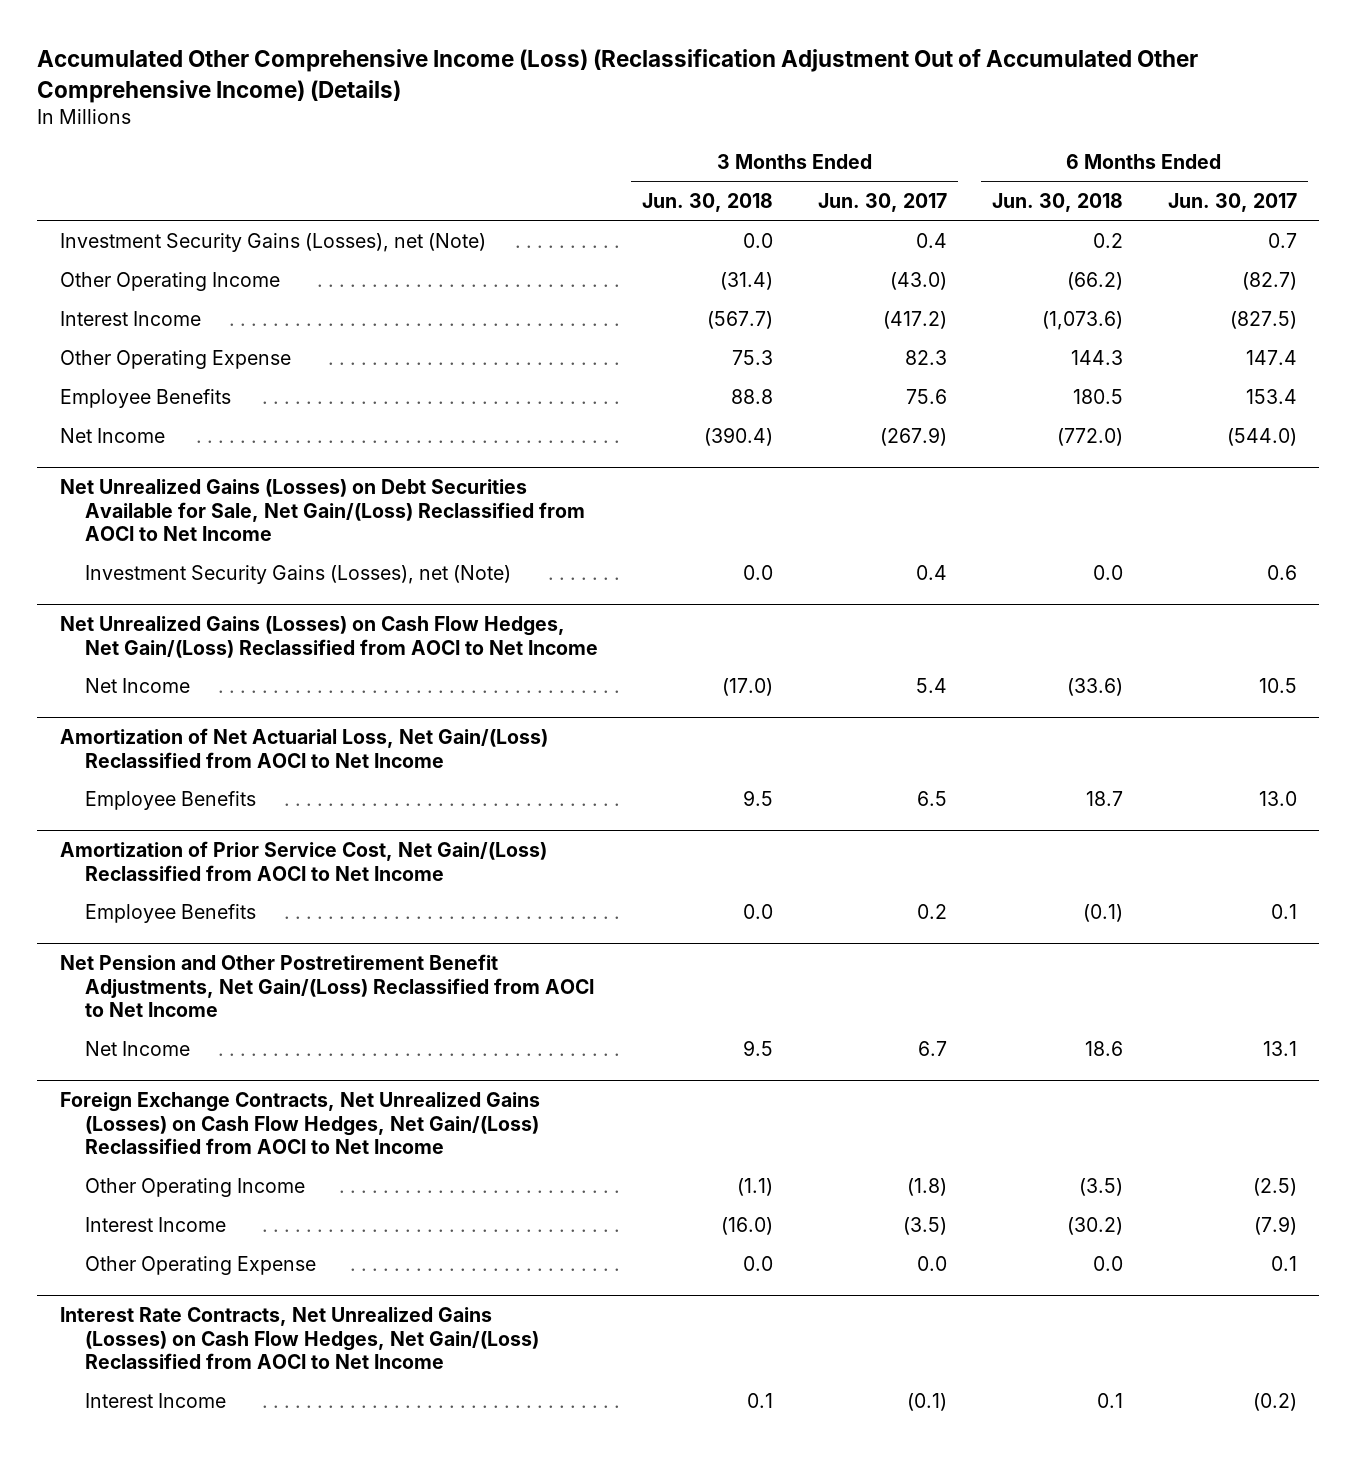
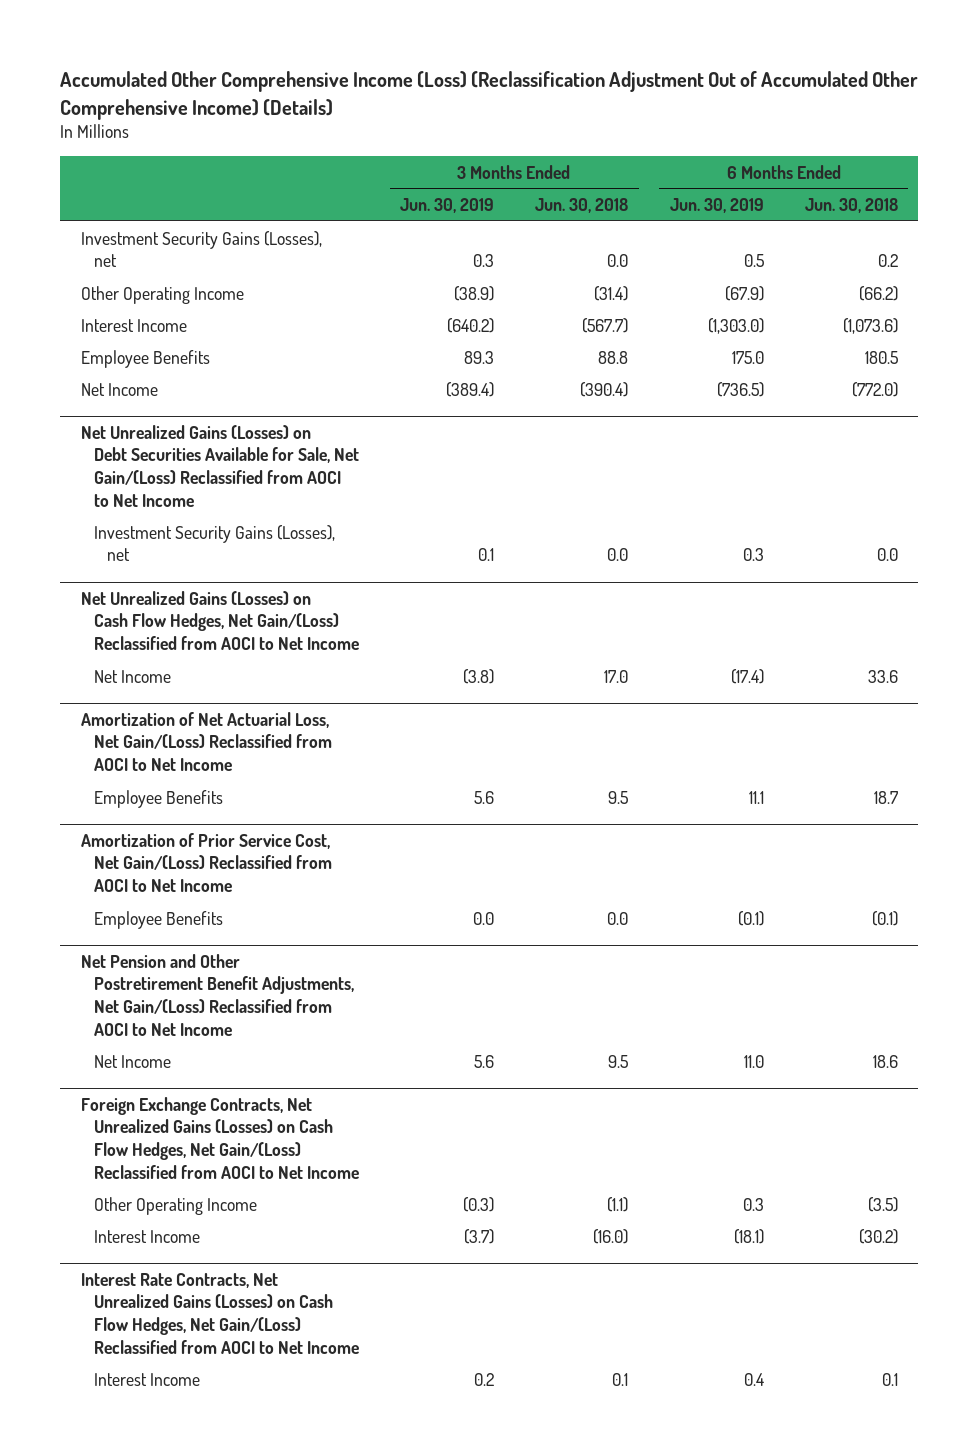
- | 3 Months Ended Jun. 30, 2018 | 3 Months Ended Jun. 30, 2017 | 6 Months Ended Jun. 30, 2018 | 6 Months Ended Jun. 30, 2017
+ | 3 Months Ended Jun. 30, 2019 | 3 Months Ended Jun. 30, 2018 | 6 Months Ended Jun. 30, 2019 | 6 Months Ended Jun. 30, 2018
- Investment Security Gains (Losses), net (Note) | 0.0 | 0.4 | 0.2 | 0.7
+ Investment Security Gains (Losses), net | 0.3 | 0.0 | 0.5 | 0.2
- Other Operating Expense | 75.3 | 82.3 | 144.3 | 147.4
@ Net Unrealized Gains (Losses) on Debt Securities Available for Sale, Net Gain/(Loss) Reclassified from AOCI to Net Income
- Investment Security Gains (Losses), net (Note) | 0.0 | 0.4 | 0.0 | 0.6
+ Investment Security Gains (Losses), net | 0.1 | 0.0 | 0.3 | 0.0
@ Net Unrealized Gains (Losses) on Cash Flow Hedges, Net Gain/(Loss) Reclassified from AOCI to Net Income
- Net Income | (17.0) | 5.4 | (33.6) | 10.5
+ Net Income | (3.8) | 17.0 | (17.4) | 33.6
@ Foreign Exchange Contracts, Net Unrealized Gains (Losses) on Cash Flow Hedges, Net Gain/(Loss) Reclassified from AOCI to Net Income
- Other Operating Expense | 0.0 | 0.0 | 0.0 | 0.1

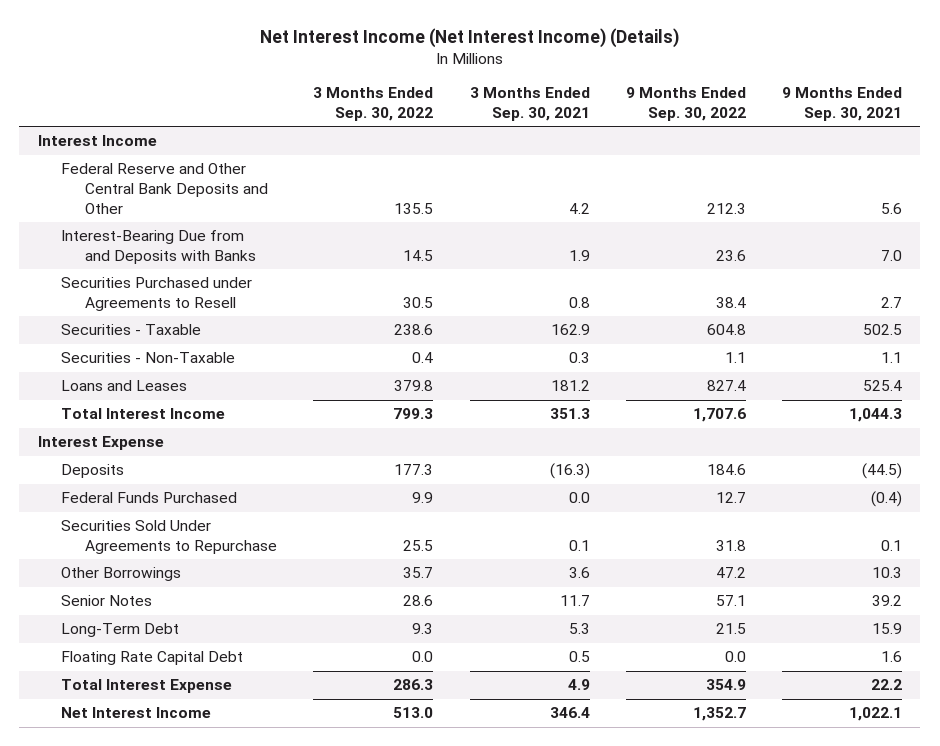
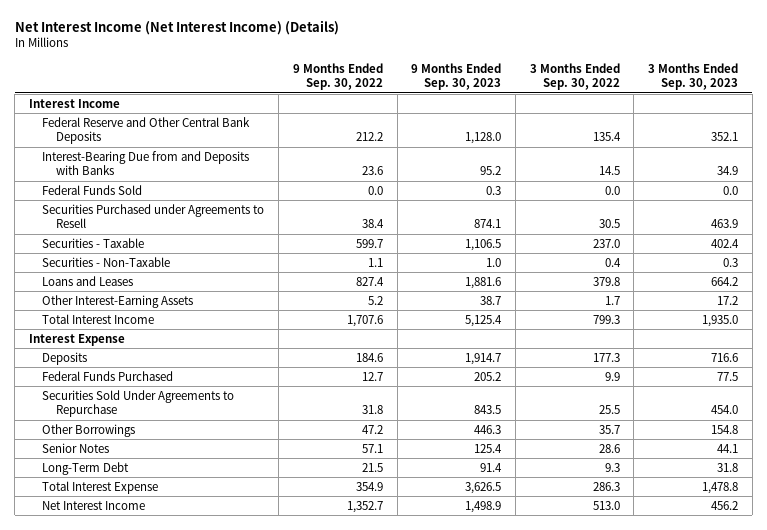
- | 3 Months Ended Sep. 30, 2022 | 3 Months Ended Sep. 30, 2021 | 9 Months Ended Sep. 30, 2022 | 9 Months Ended Sep. 30, 2021
+ | 9 Months Ended Sep. 30, 2022 | 9 Months Ended Sep. 30, 2023 | 3 Months Ended Sep. 30, 2022 | 3 Months Ended Sep. 30, 2023
- Federal Reserve and Other Central Bank Deposits and Other | 135.5 | 4.2 | 212.3 | 5.6
+ Federal Reserve and Other Central Bank Deposits | 212.2 | 1,128.0 | 135.4 | 352.1
+ Federal Funds Sold | 0.0 | 0.3 | 0.0 | 0.0
- Securities - Taxable | 238.6 | 162.9 | 604.8 | 502.5
+ Securities - Taxable | 599.7 | 1,106.5 | 237.0 | 402.4
+ Other Interest-Earning Assets | 5.2 | 38.7 | 1.7 | 17.2
- Floating Rate Capital Debt | 0.0 | 0.5 | 0.0 | 1.6

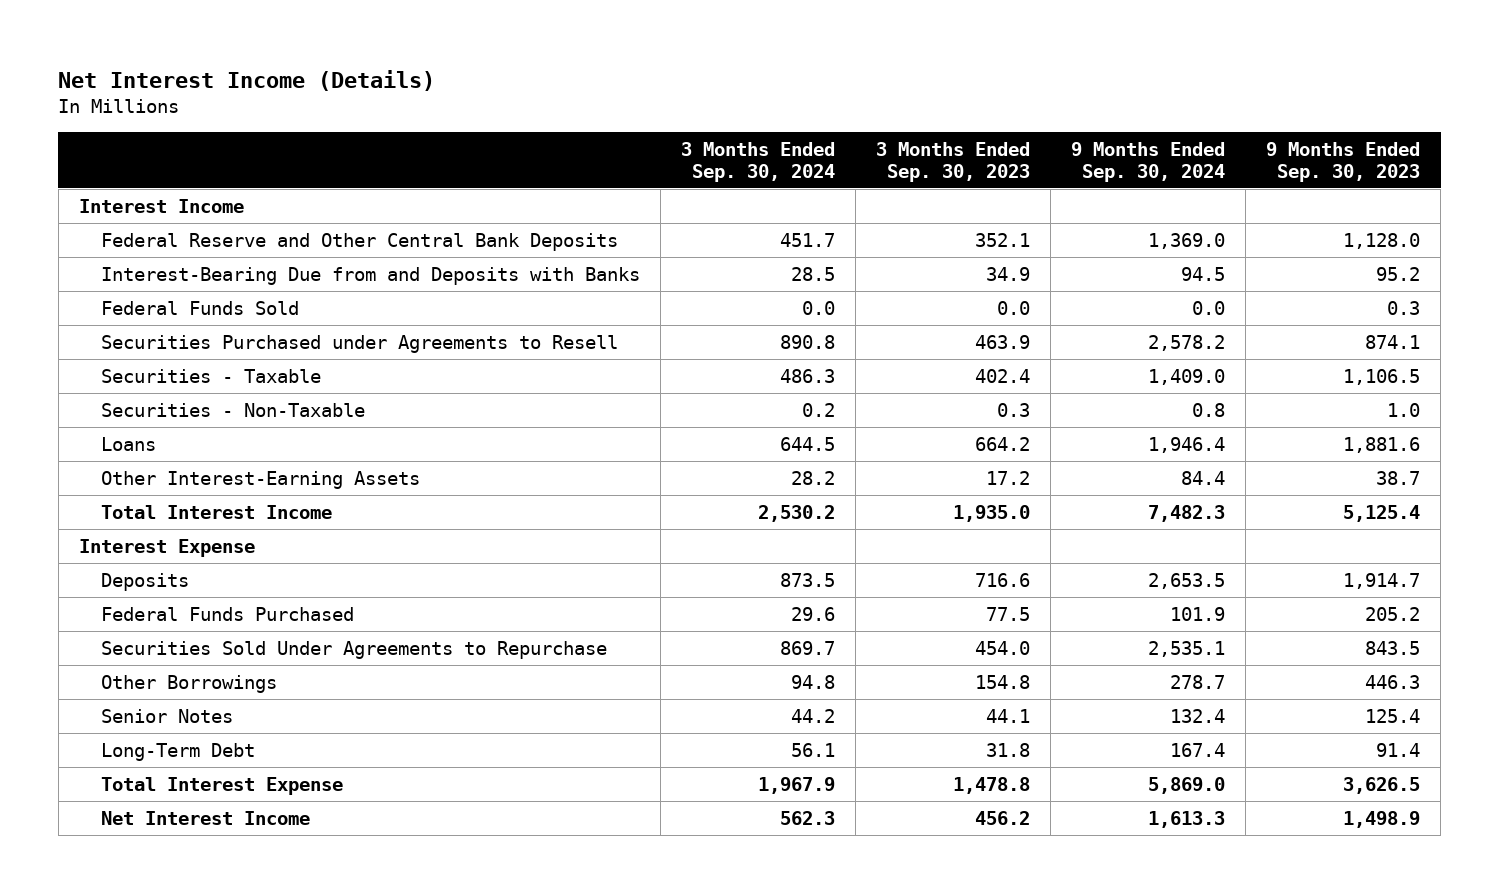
- Net Interest Income (Net Interest Income) (Details)
+ Net Interest Income (Details)
- | 9 Months Ended Sep. 30, 2022 | 9 Months Ended Sep. 30, 2023 | 3 Months Ended Sep. 30, 2022 | 3 Months Ended Sep. 30, 2023
+ | 3 Months Ended Sep. 30, 2024 | 3 Months Ended Sep. 30, 2023 | 9 Months Ended Sep. 30, 2024 | 9 Months Ended Sep. 30, 2023
- Loans and Leases | 827.4 | 1,881.6 | 379.8 | 664.2
+ Loans | 644.5 | 664.2 | 1,946.4 | 1,881.6

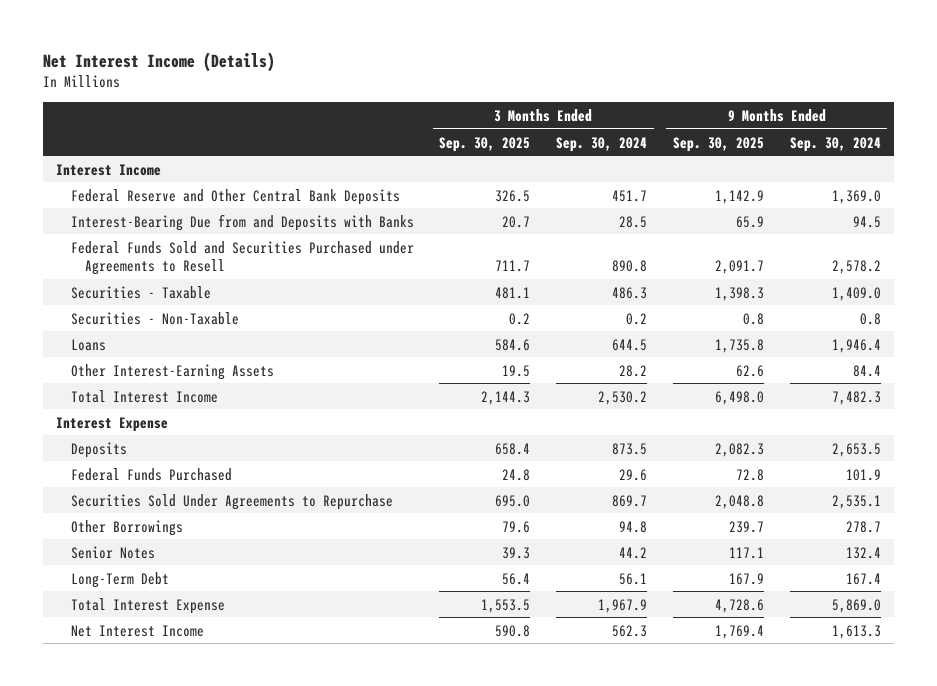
- | 3 Months Ended Sep. 30, 2024 | 3 Months Ended Sep. 30, 2023 | 9 Months Ended Sep. 30, 2024 | 9 Months Ended Sep. 30, 2023
+ | 3 Months Ended Sep. 30, 2025 | 3 Months Ended Sep. 30, 2024 | 9 Months Ended Sep. 30, 2025 | 9 Months Ended Sep. 30, 2024
- Federal Funds Sold | 0.0 | 0.0 | 0.0 | 0.3
- Securities Purchased under Agreements to Resell | 890.8 | 463.9 | 2,578.2 | 874.1
+ Federal Funds Sold and Securities Purchased under Agreements to Resell | 711.7 | 890.8 | 2,091.7 | 2,578.2

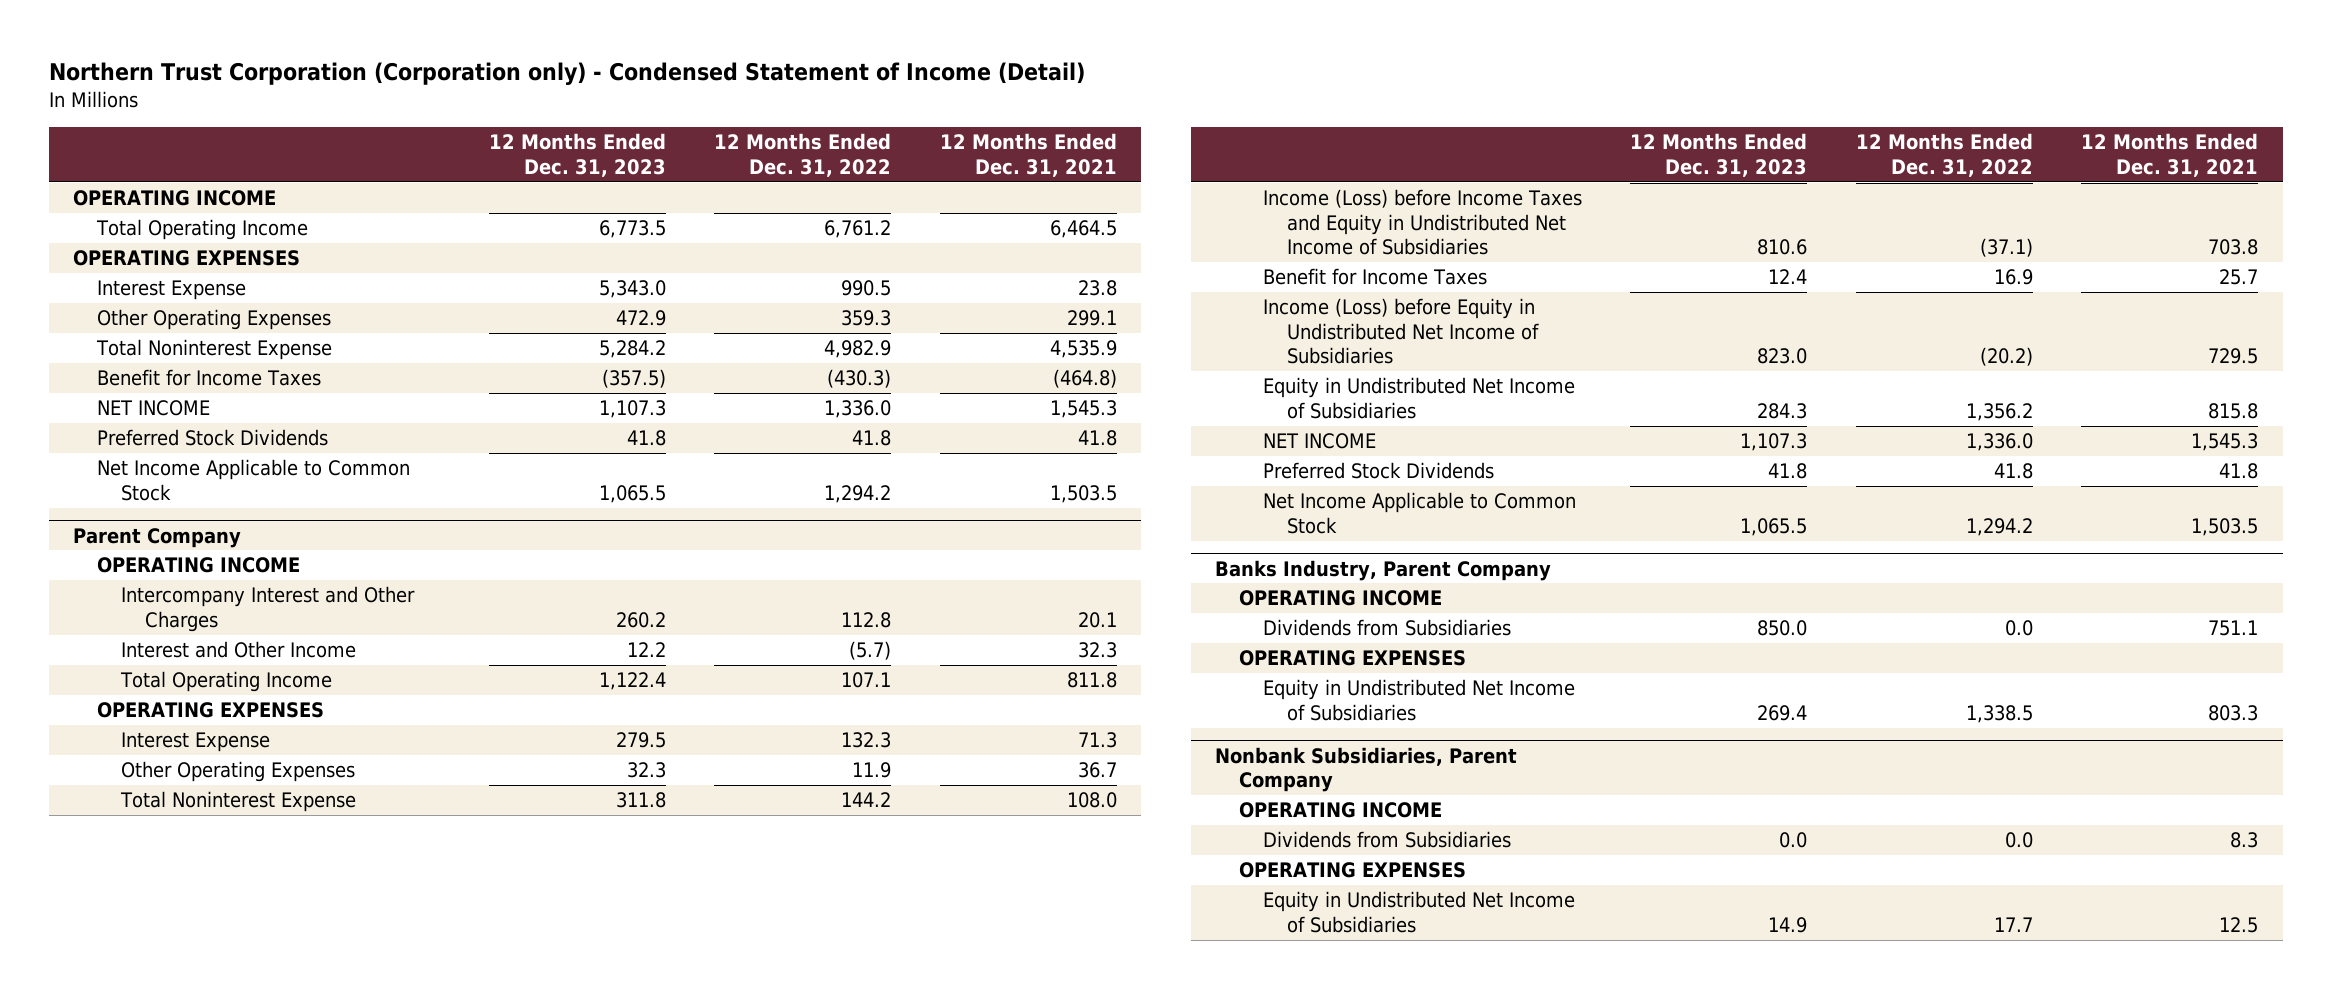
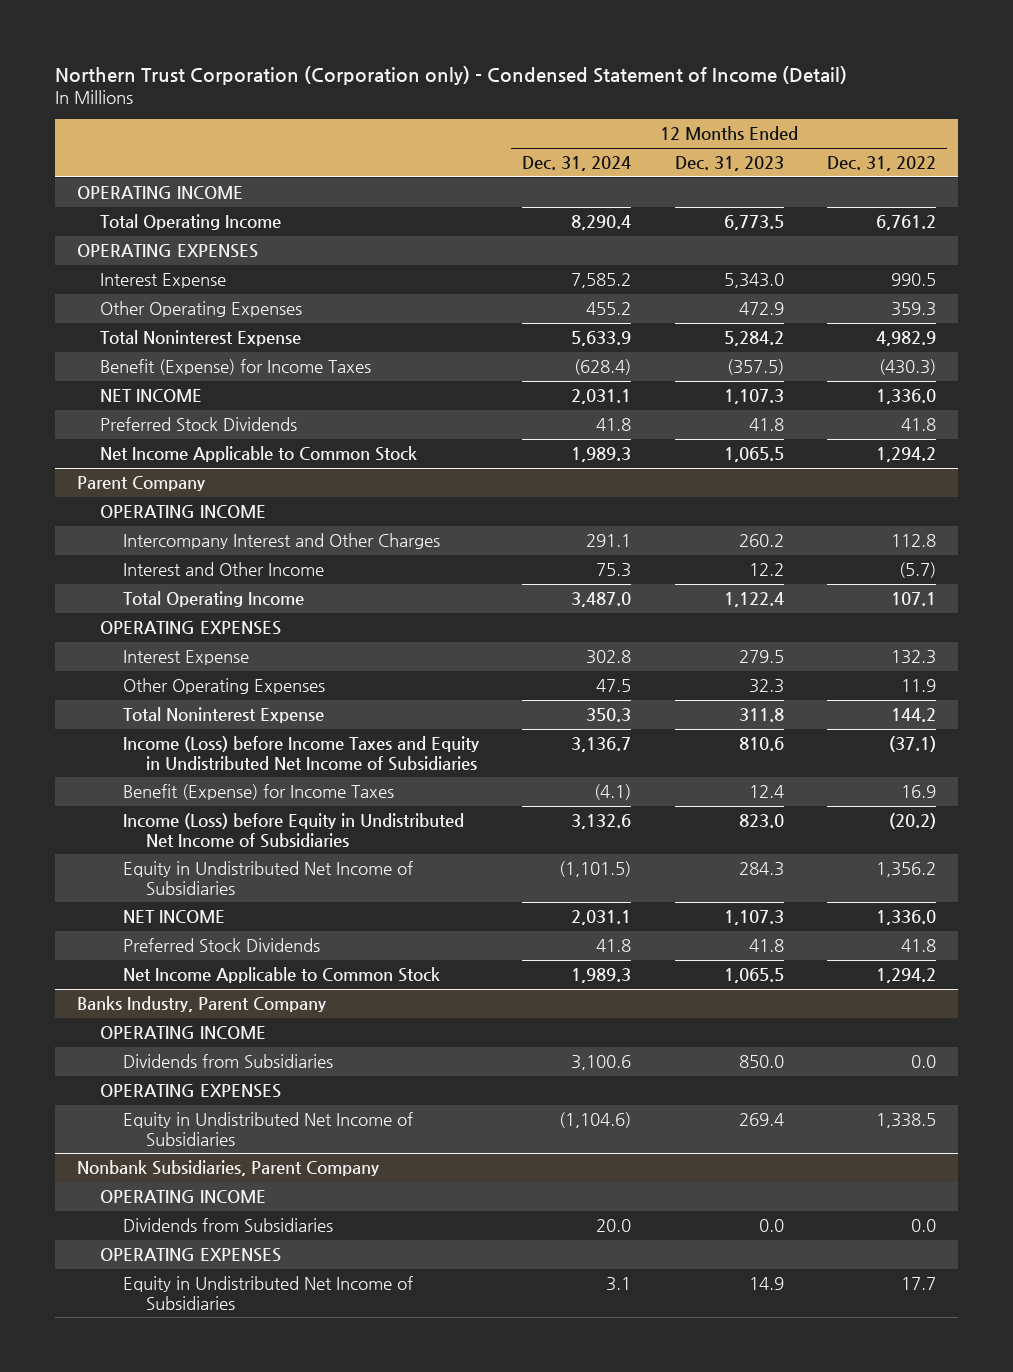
- | 12 Months Ended Dec. 31, 2023 | 12 Months Ended Dec. 31, 2022 | 12 Months Ended Dec. 31, 2021
+ | 12 Months Ended Dec. 31, 2024 | 12 Months Ended Dec. 31, 2023 | 12 Months Ended Dec. 31, 2022
- Benefit for Income Taxes | (357.5) | (430.3) | (464.8)
+ Benefit (Expense) for Income Taxes | (628.4) | (357.5) | (430.3)
@ Parent Company
- Benefit for Income Taxes | 12.4 | 16.9 | 25.7
+ Benefit (Expense) for Income Taxes | (4.1) | 12.4 | 16.9

